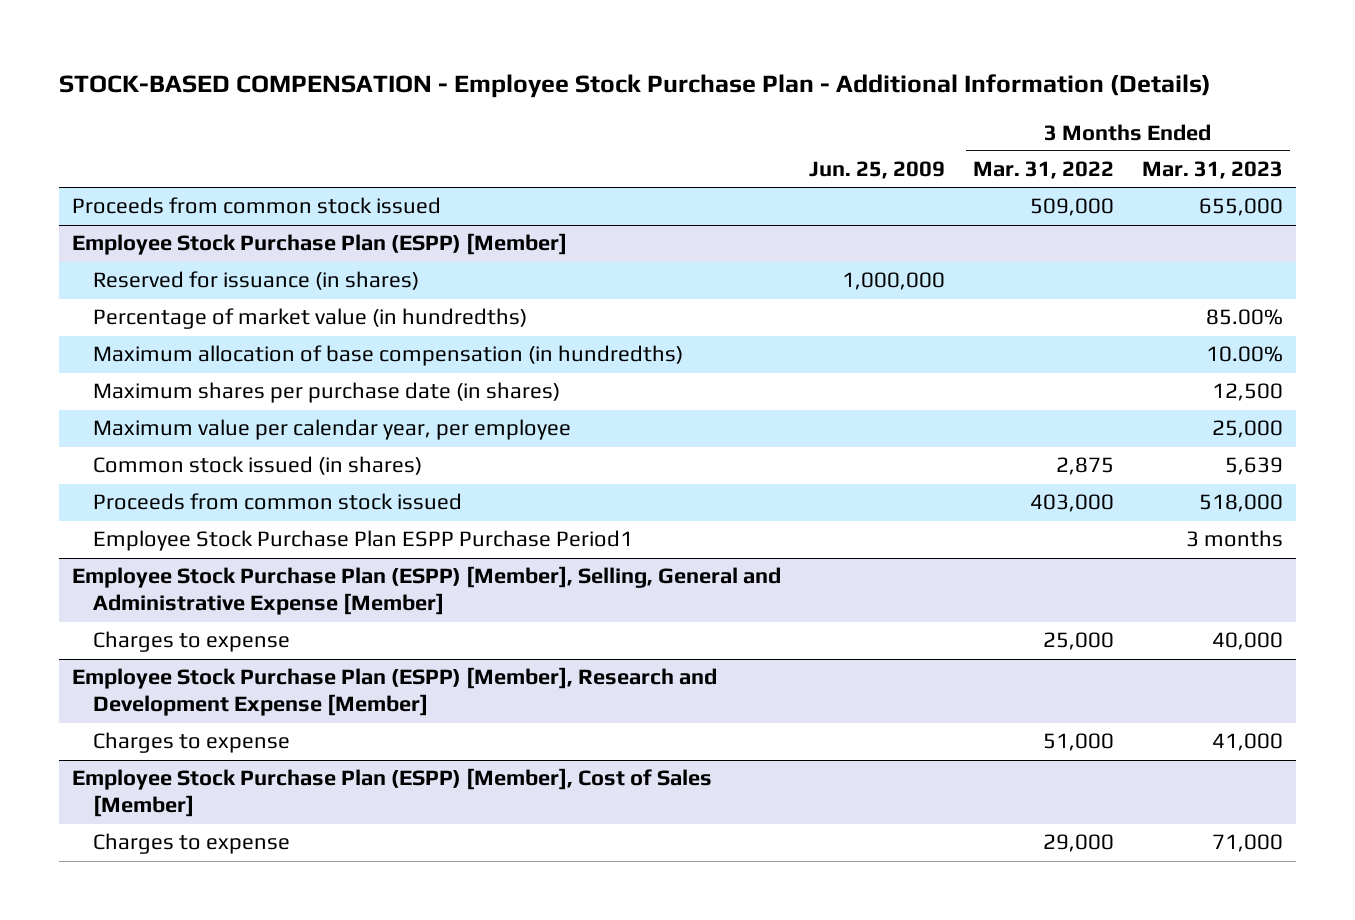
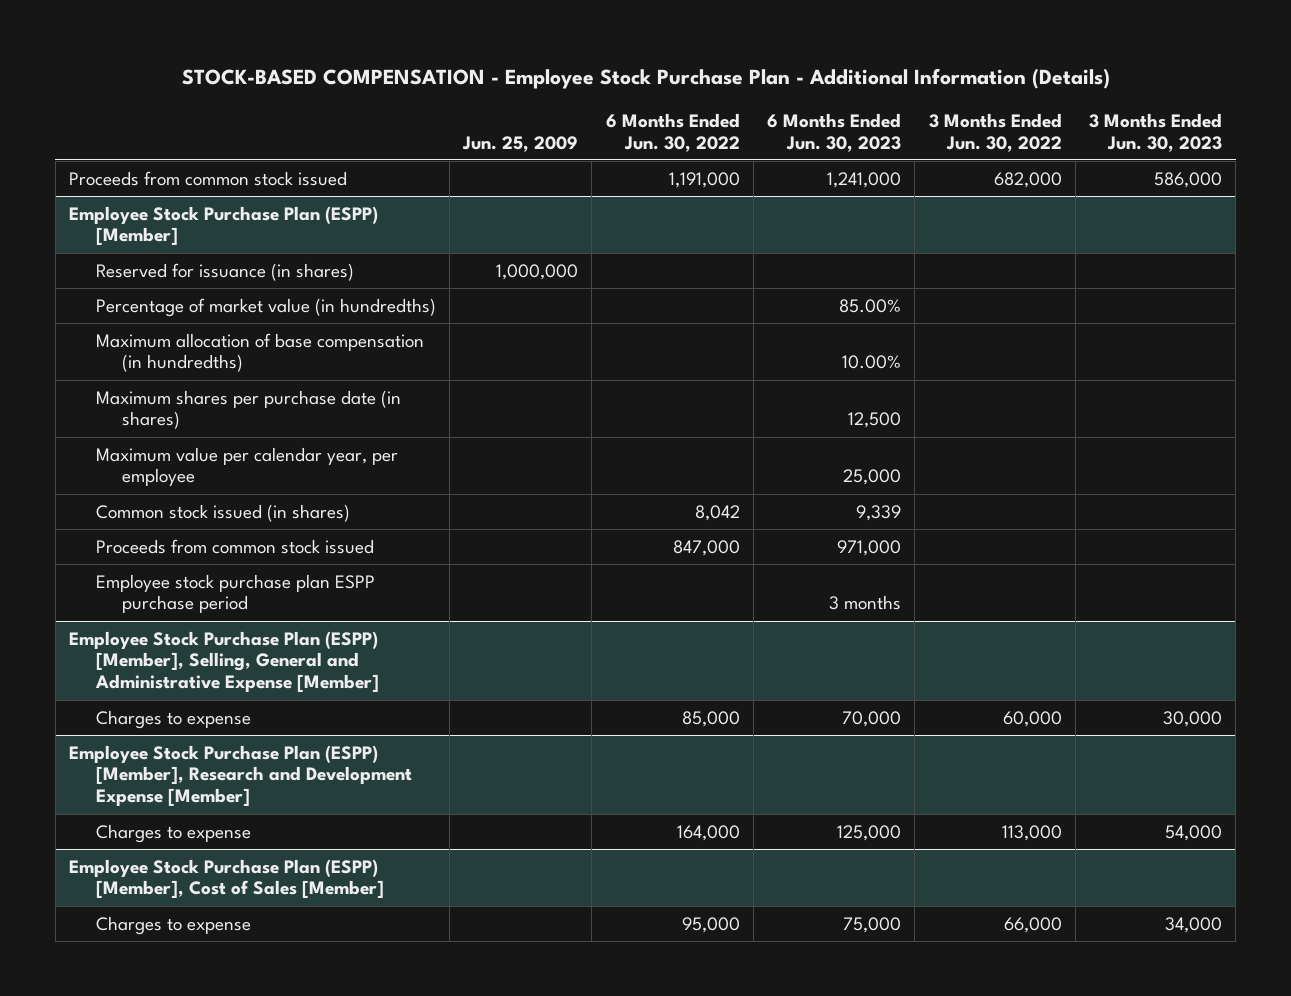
- | Jun. 25, 2009 | 3 Months Ended Mar. 31, 2022 | 3 Months Ended Mar. 31, 2023
+ | Jun. 25, 2009 | 6 Months Ended Jun. 30, 2022 | 6 Months Ended Jun. 30, 2023 | 3 Months Ended Jun. 30, 2022 | 3 Months Ended Jun. 30, 2023
@ Employee Stock Purchase Plan (ESPP) [Member]
- Employee Stock Purchase Plan ESPP Purchase Period1 | | | 3 months
+ Employee stock purchase plan ESPP purchase period | | | 3 months | |

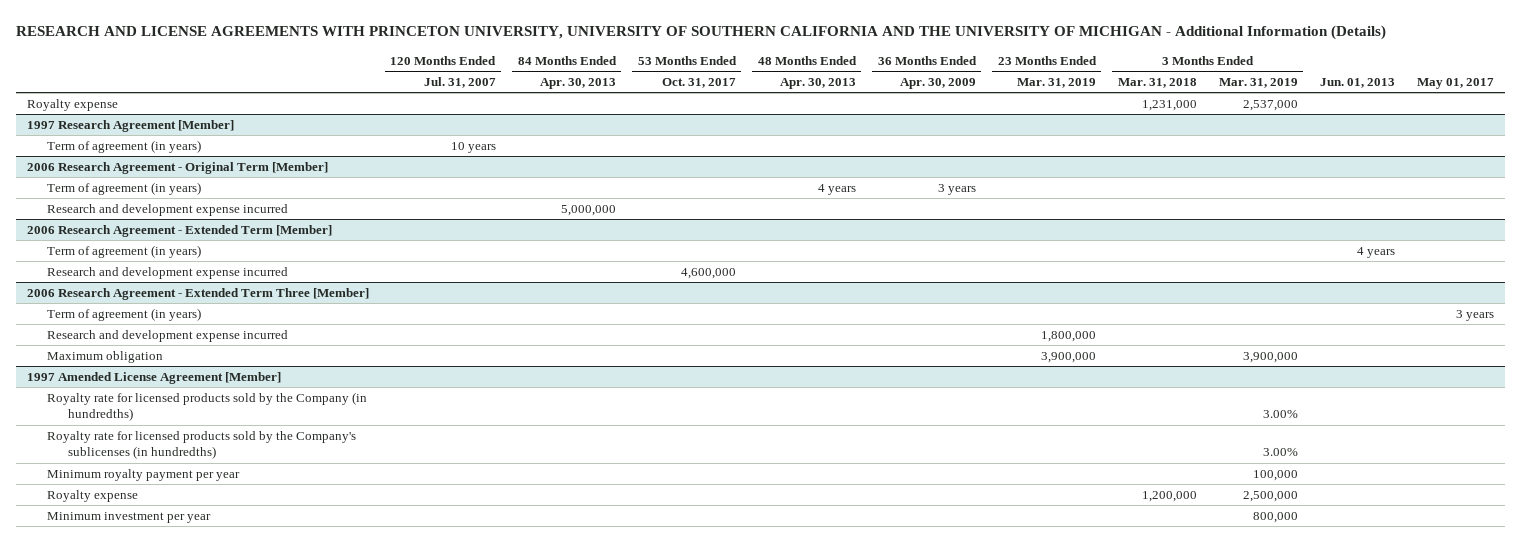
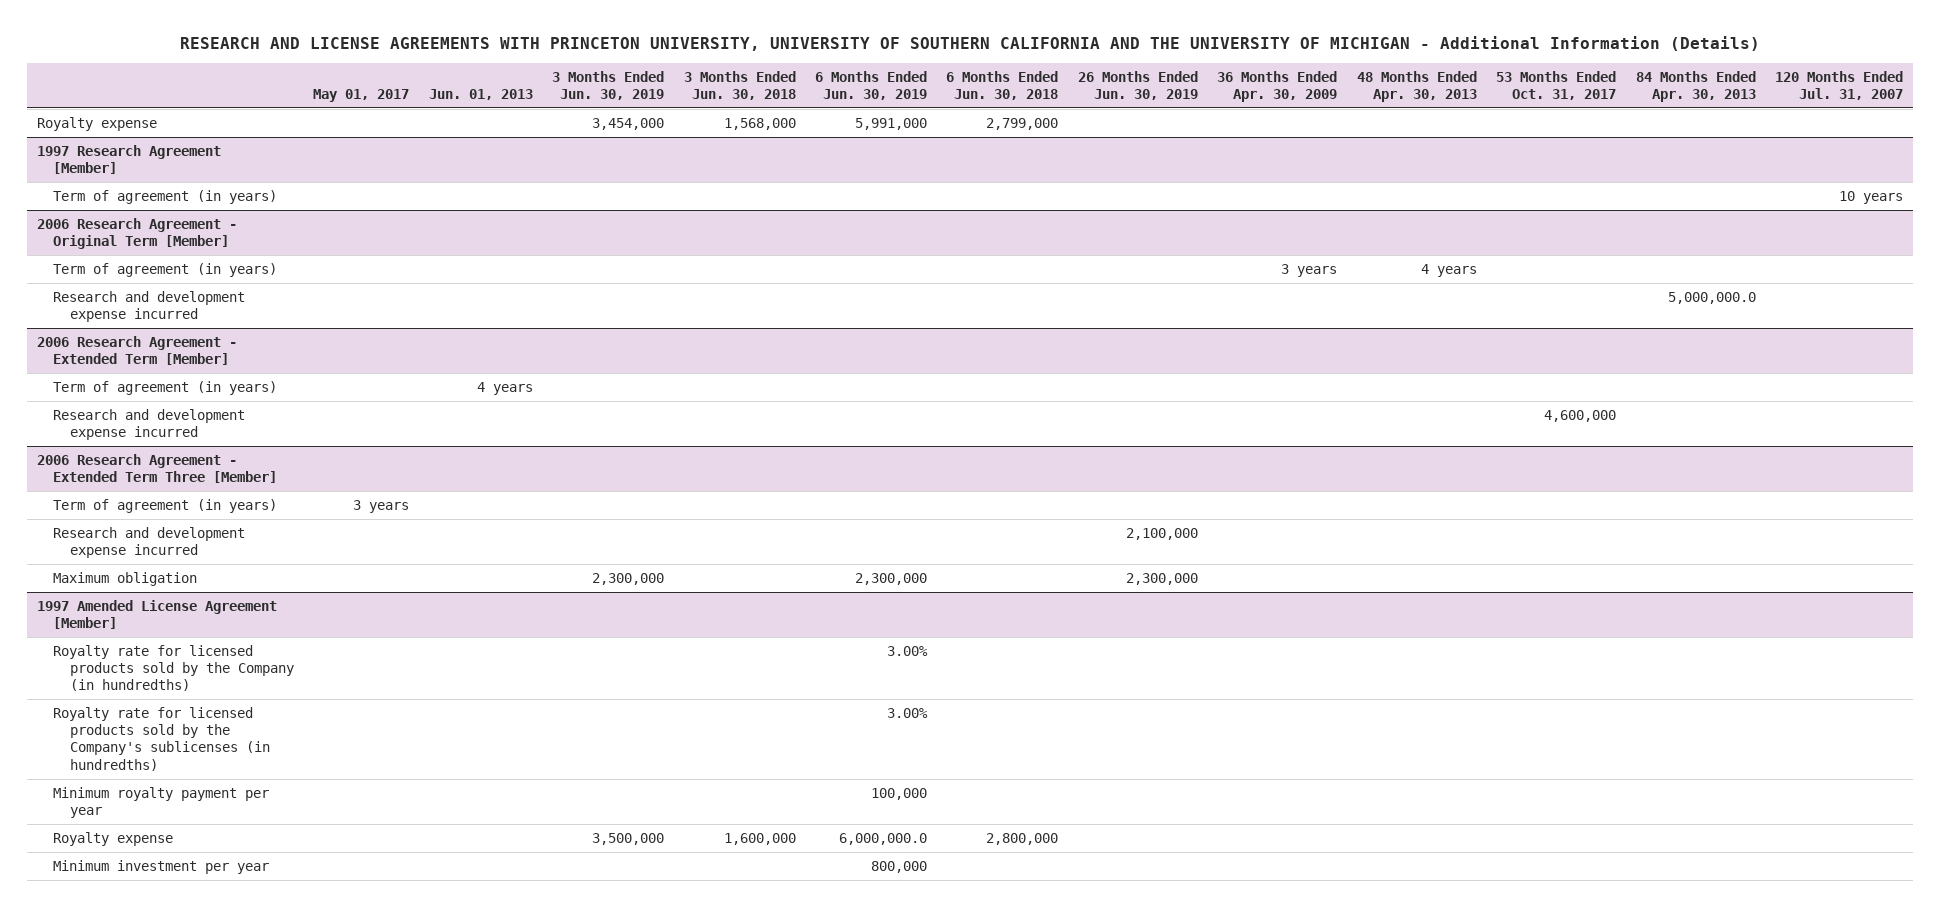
- | 120 Months Ended Jul. 31, 2007 | 84 Months Ended Apr. 30, 2013 | 53 Months Ended Oct. 31, 2017 | 48 Months Ended Apr. 30, 2013 | 36 Months Ended Apr. 30, 2009 | 23 Months Ended Mar. 31, 2019 | 3 Months Ended Mar. 31, 2018 | 3 Months Ended Mar. 31, 2019 | Jun. 01, 2013 | May 01, 2017
+ | May 01, 2017 | Jun. 01, 2013 | 3 Months Ended Jun. 30, 2019 | 3 Months Ended Jun. 30, 2018 | 6 Months Ended Jun. 30, 2019 | 6 Months Ended Jun. 30, 2018 | 26 Months Ended Jun. 30, 2019 | 36 Months Ended Apr. 30, 2009 | 48 Months Ended Apr. 30, 2013 | 53 Months Ended Oct. 31, 2017 | 84 Months Ended Apr. 30, 2013 | 120 Months Ended Jul. 31, 2007
@ 2006 Research Agreement - Original Term [Member]
- Research and development expense incurred | | 5,000,000 | | | | | | | |
+ Research and development expense incurred | | | | | | | | | | | 5,000,000.0 |

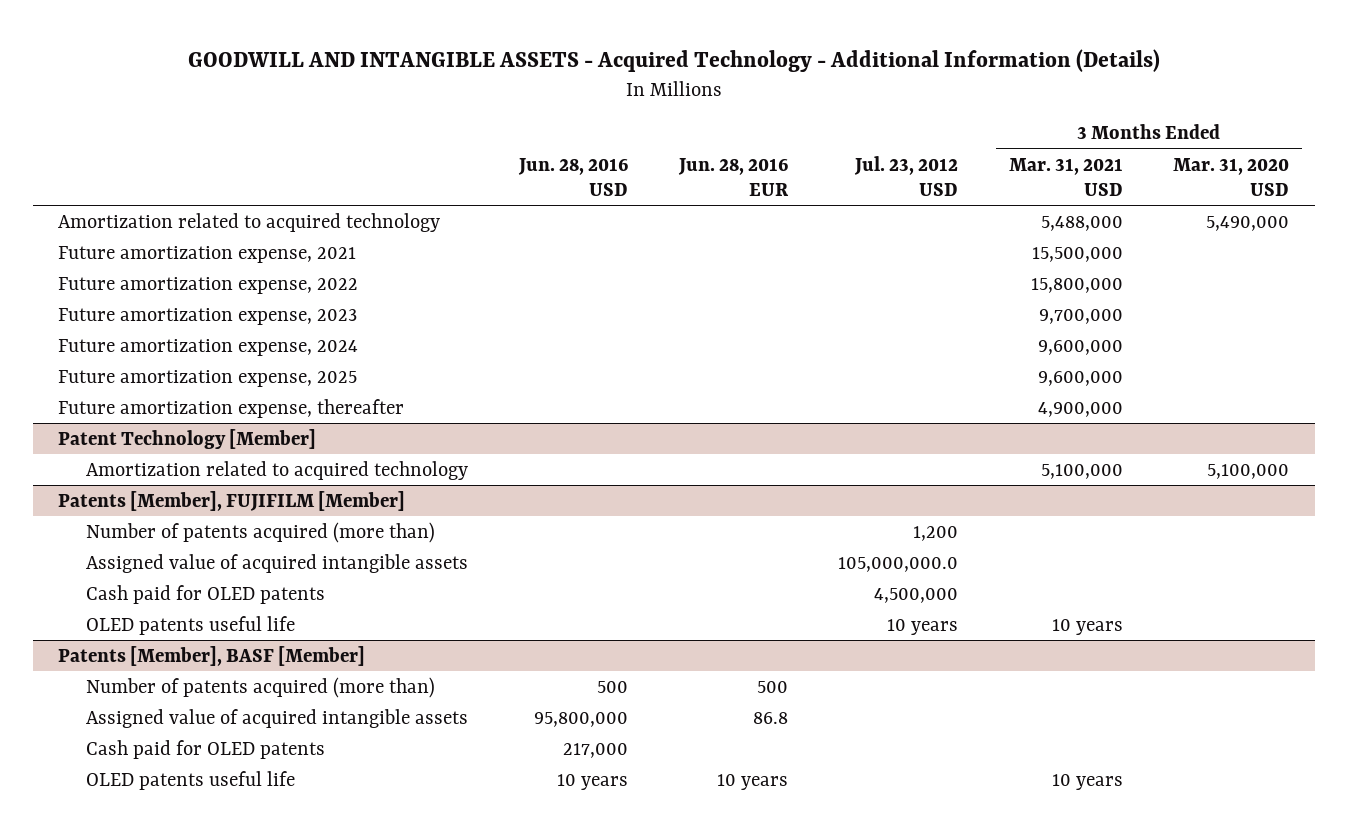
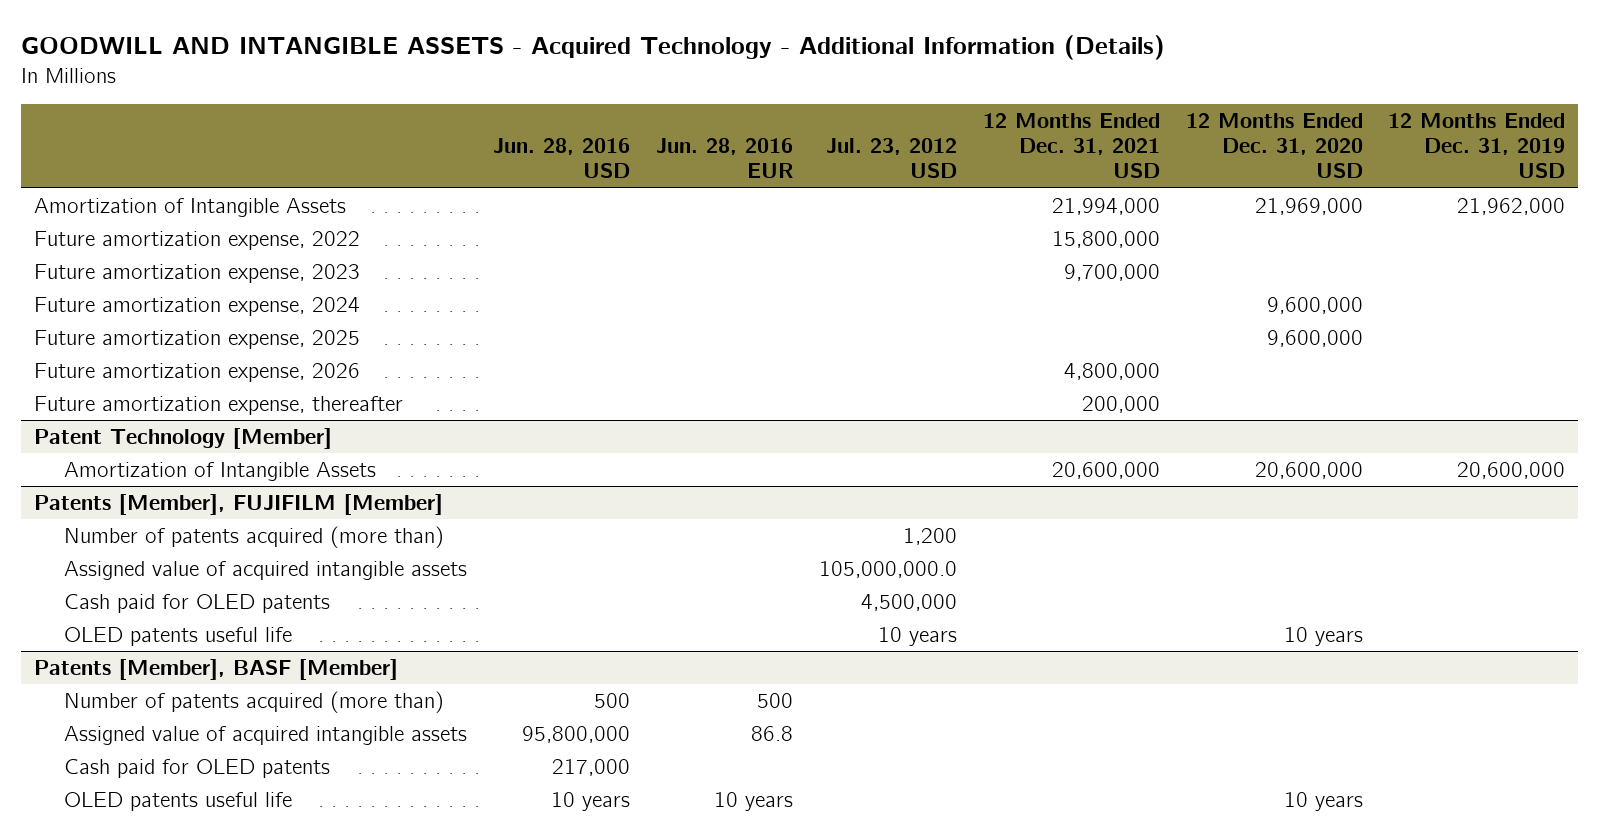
- | Jun. 28, 2016 USD | Jun. 28, 2016 EUR | Jul. 23, 2012 USD | 3 Months Ended Mar. 31, 2021 USD | 3 Months Ended Mar. 31, 2020 USD
+ | Jun. 28, 2016 USD | Jun. 28, 2016 EUR | Jul. 23, 2012 USD | 12 Months Ended Dec. 31, 2021 USD | 12 Months Ended Dec. 31, 2020 USD | 12 Months Ended Dec. 31, 2019 USD
- Amortization related to acquired technology | | | | 5,488,000 | 5,490,000
- Future amortization expense, 2021 | | | | 15,500,000 |
+ Amortization of Intangible Assets | | | | 21,994,000 | 21,969,000 | 21,962,000
+ Future amortization expense, 2026 | | | | 4,800,000 | |
@ Patent Technology [Member]
- Amortization related to acquired technology | | | | 5,100,000 | 5,100,000
+ Amortization of Intangible Assets | | | | 20,600,000 | 20,600,000 | 20,600,000

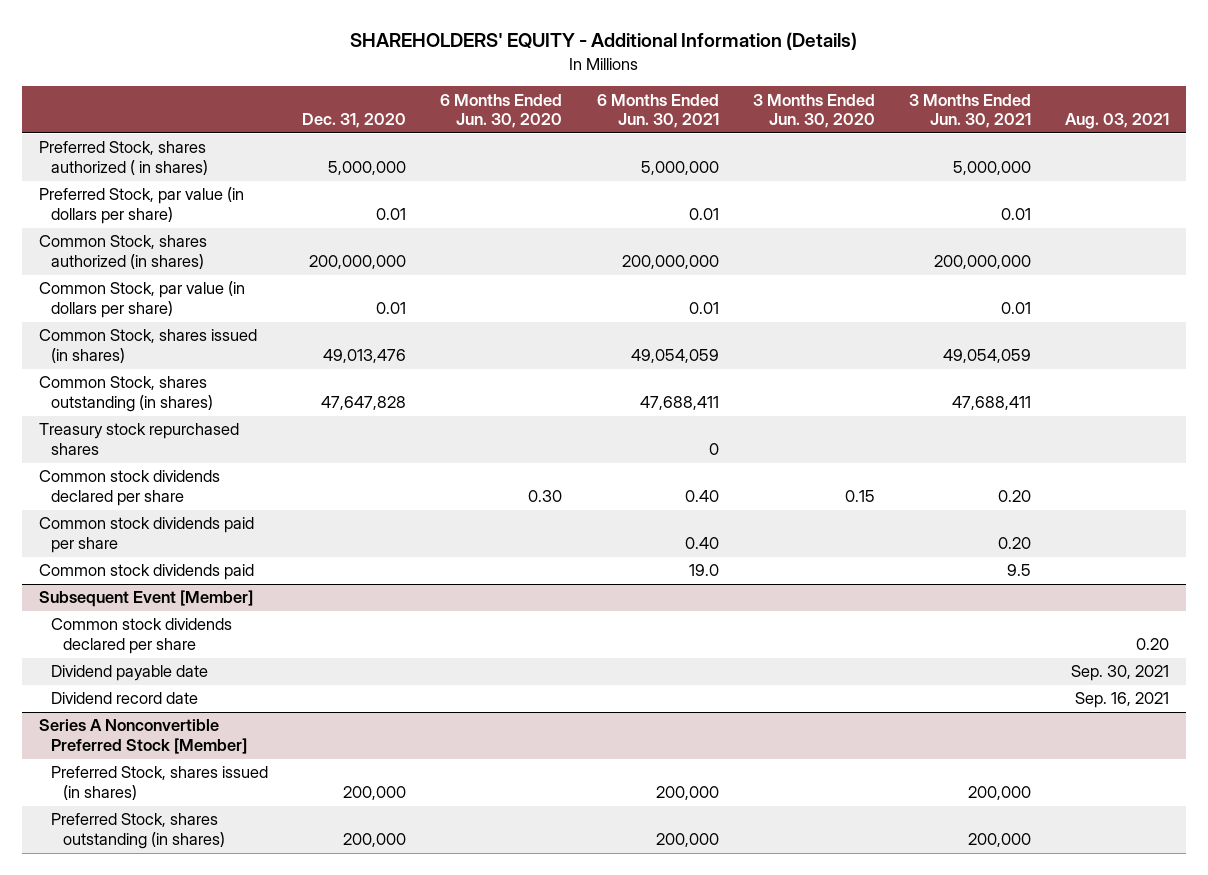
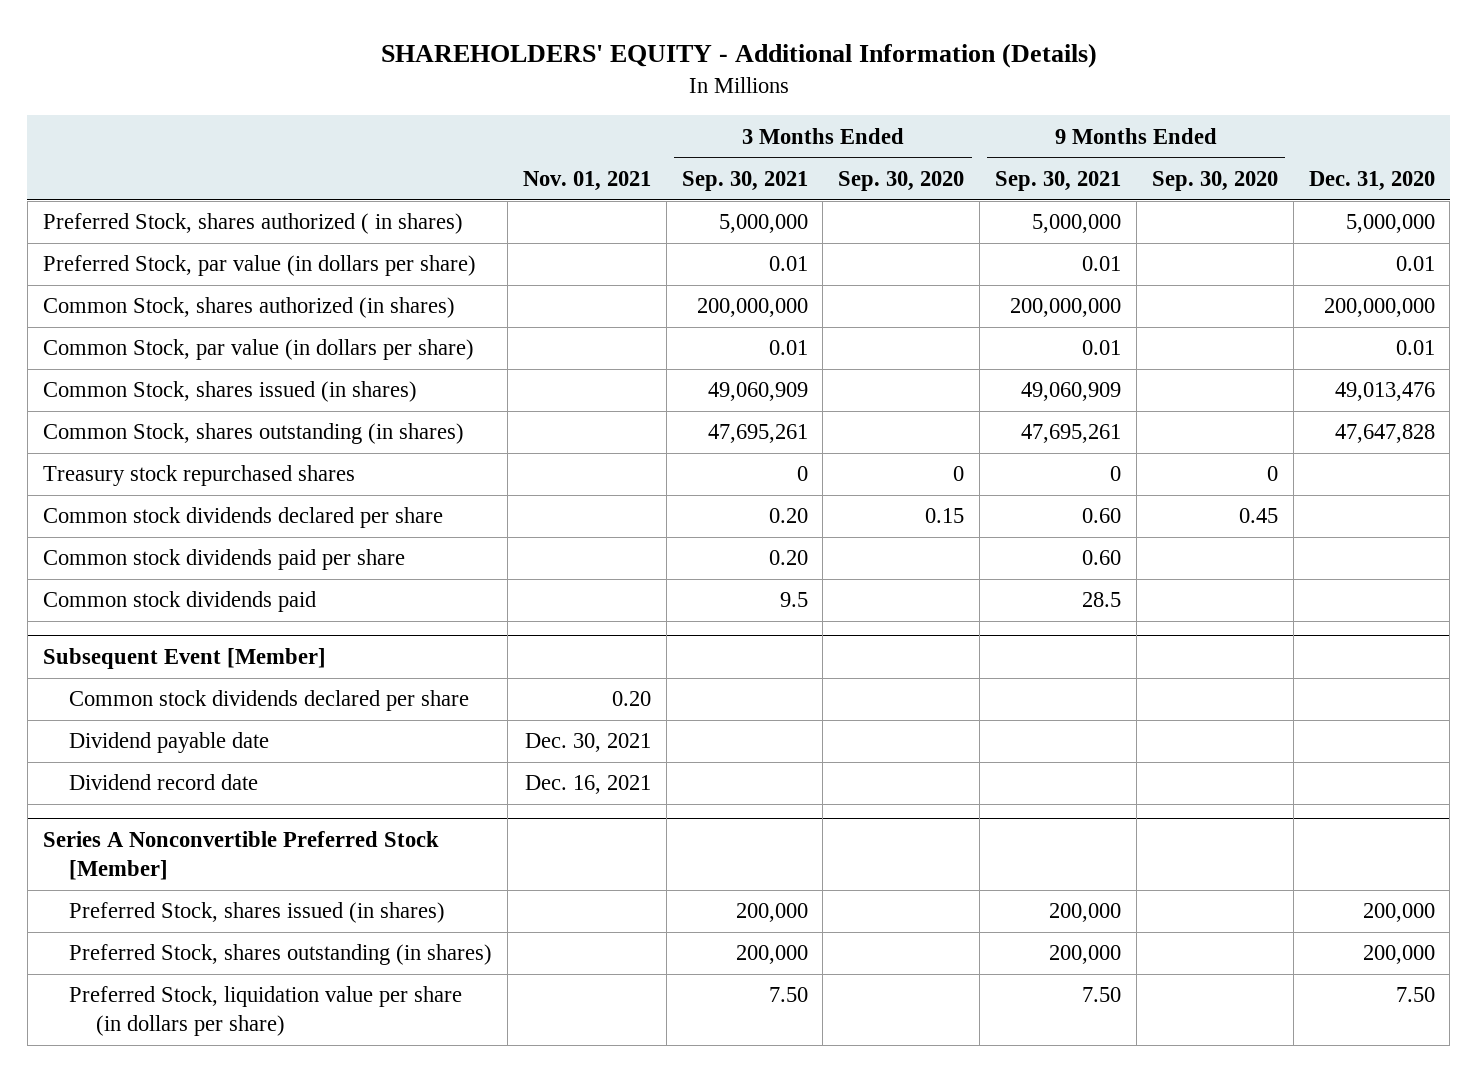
- | Dec. 31, 2020 | 6 Months Ended Jun. 30, 2020 | 6 Months Ended Jun. 30, 2021 | 3 Months Ended Jun. 30, 2020 | 3 Months Ended Jun. 30, 2021 | Aug. 03, 2021
+ | Nov. 01, 2021 | 3 Months Ended Sep. 30, 2021 | 3 Months Ended Sep. 30, 2020 | 9 Months Ended Sep. 30, 2021 | 9 Months Ended Sep. 30, 2020 | Dec. 31, 2020
@ Series A Nonconvertible Preferred Stock [Member]
+ Preferred Stock, liquidation value per share (in dollars per share) | | 7.50 | | 7.50 | | 7.50

